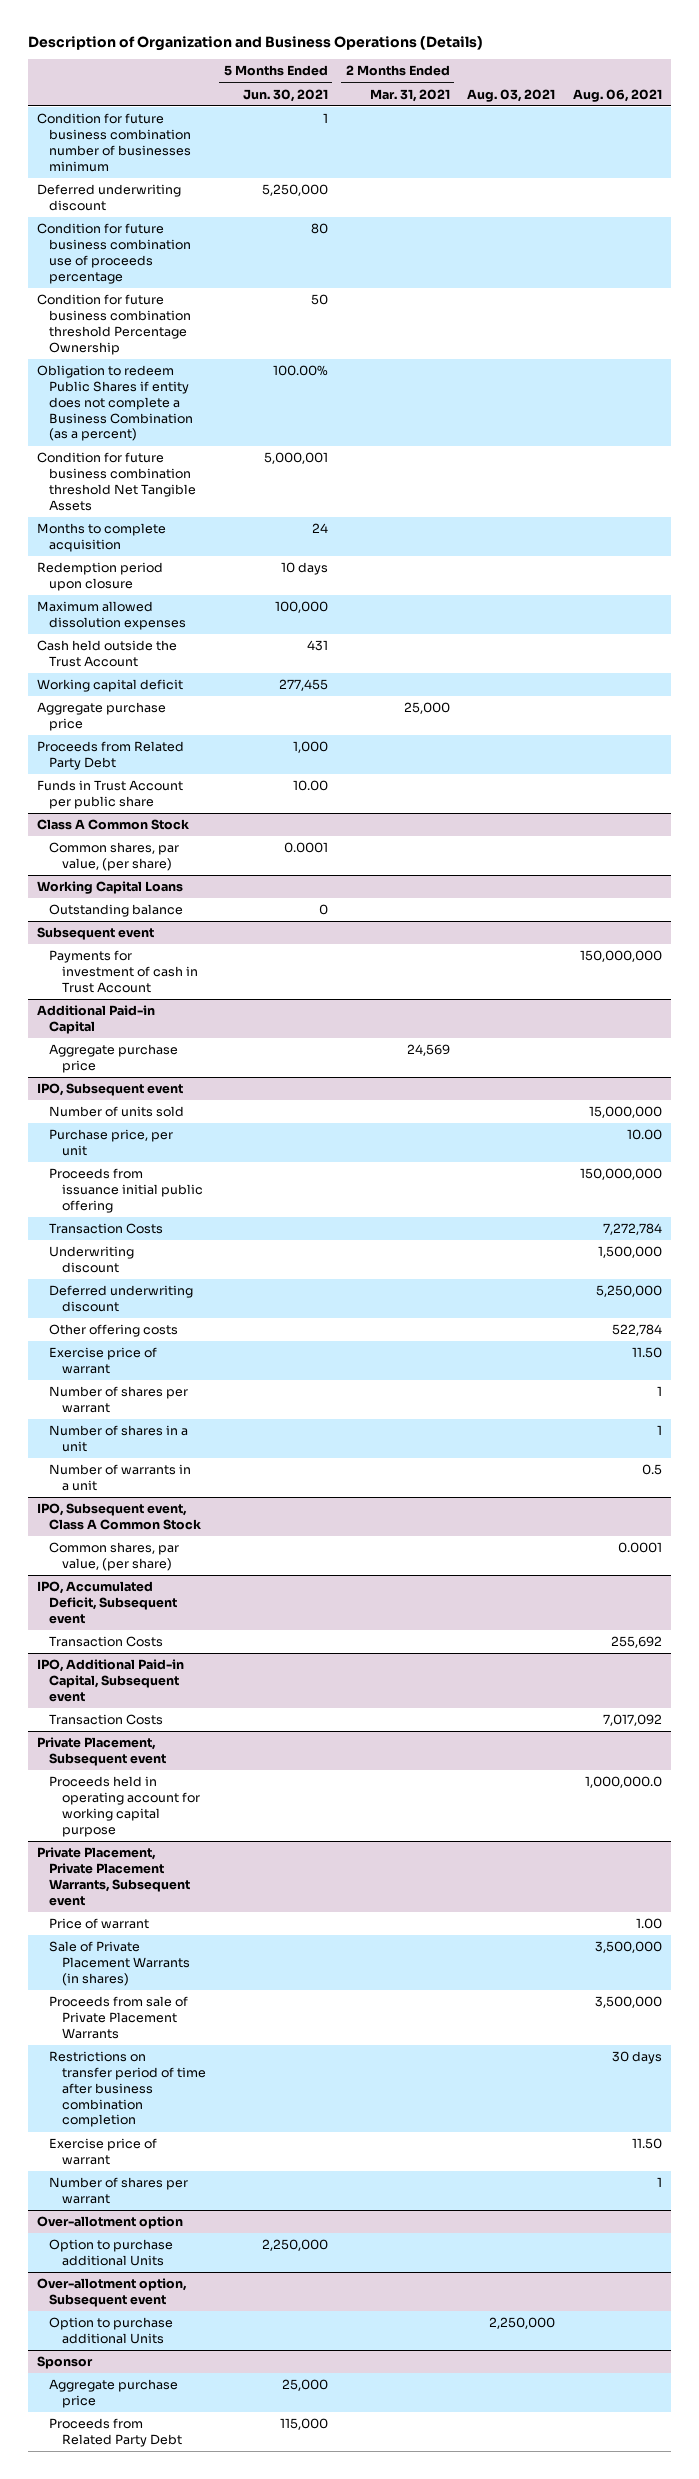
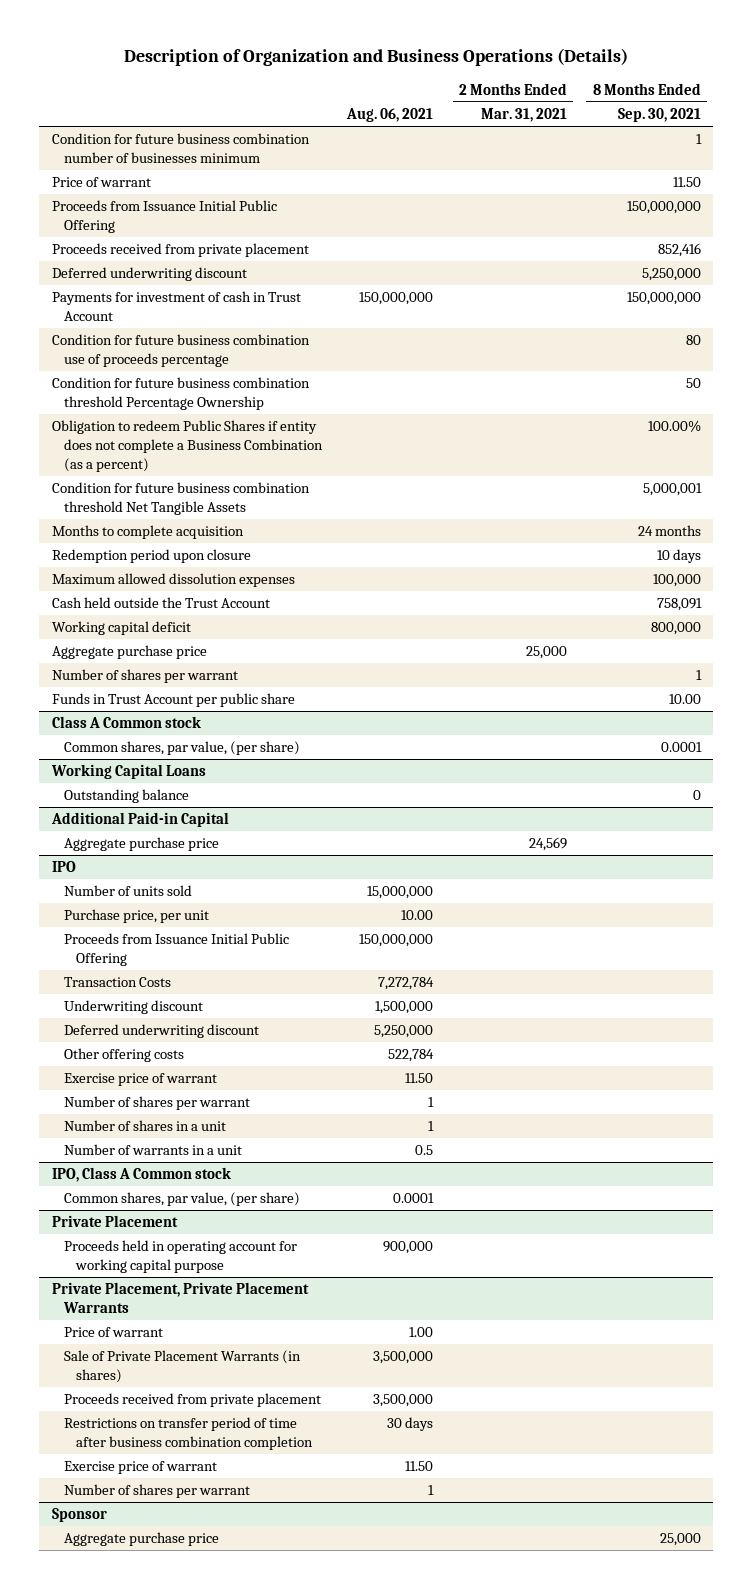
- | 5 Months Ended Jun. 30, 2021 | 2 Months Ended Mar. 31, 2021 | Aug. 03, 2021 | Aug. 06, 2021
+ | Aug. 06, 2021 | 2 Months Ended Mar. 31, 2021 | 8 Months Ended Sep. 30, 2021
+ Price of warrant | | | 11.50
+ Proceeds from Issuance Initial Public Offering | | | 150,000,000
+ Proceeds received from private placement | | | 852,416
+ Payments for investment of cash in Trust Account | 150,000,000 | | 150,000,000
- Proceeds from Related Party Debt | 1,000 | | |
+ Number of shares per warrant | | | 1
- Class A Common Stock
+ Class A Common stock
- Subsequent event
- Payments for investment of cash in Trust Account | | | | 150,000,000
- IPO, Subsequent event
+ IPO
- Proceeds from issuance initial public offering | | | | 150,000,000
+ Proceeds from Issuance Initial Public Offering | 150,000,000 | |
- IPO, Subsequent event, Class A Common Stock
+ IPO, Class A Common stock
- IPO, Accumulated Deficit, Subsequent event
- Transaction Costs | | | | 255,692
- IPO, Additional Paid-in Capital, Subsequent event
- Transaction Costs | | | | 7,017,092
- Private Placement, Subsequent event
- Proceeds held in operating account for working capital purpose | | | | 1,000,000.0
- Private Placement, Private Placement Warrants, Subsequent event
+ Private Placement
+ Proceeds held in operating account for working capital purpose | 900,000 | |
+ Private Placement, Private Placement Warrants
- Proceeds from sale of Private Placement Warrants | | | | 3,500,000
+ Proceeds received from private placement | 3,500,000 | |
- Over-allotment option
- Option to purchase additional Units | 2,250,000 | | |
- Over-allotment option, Subsequent event
- Option to purchase additional Units | | | 2,250,000 |
@ Sponsor
- Proceeds from Related Party Debt | 115,000 | | |

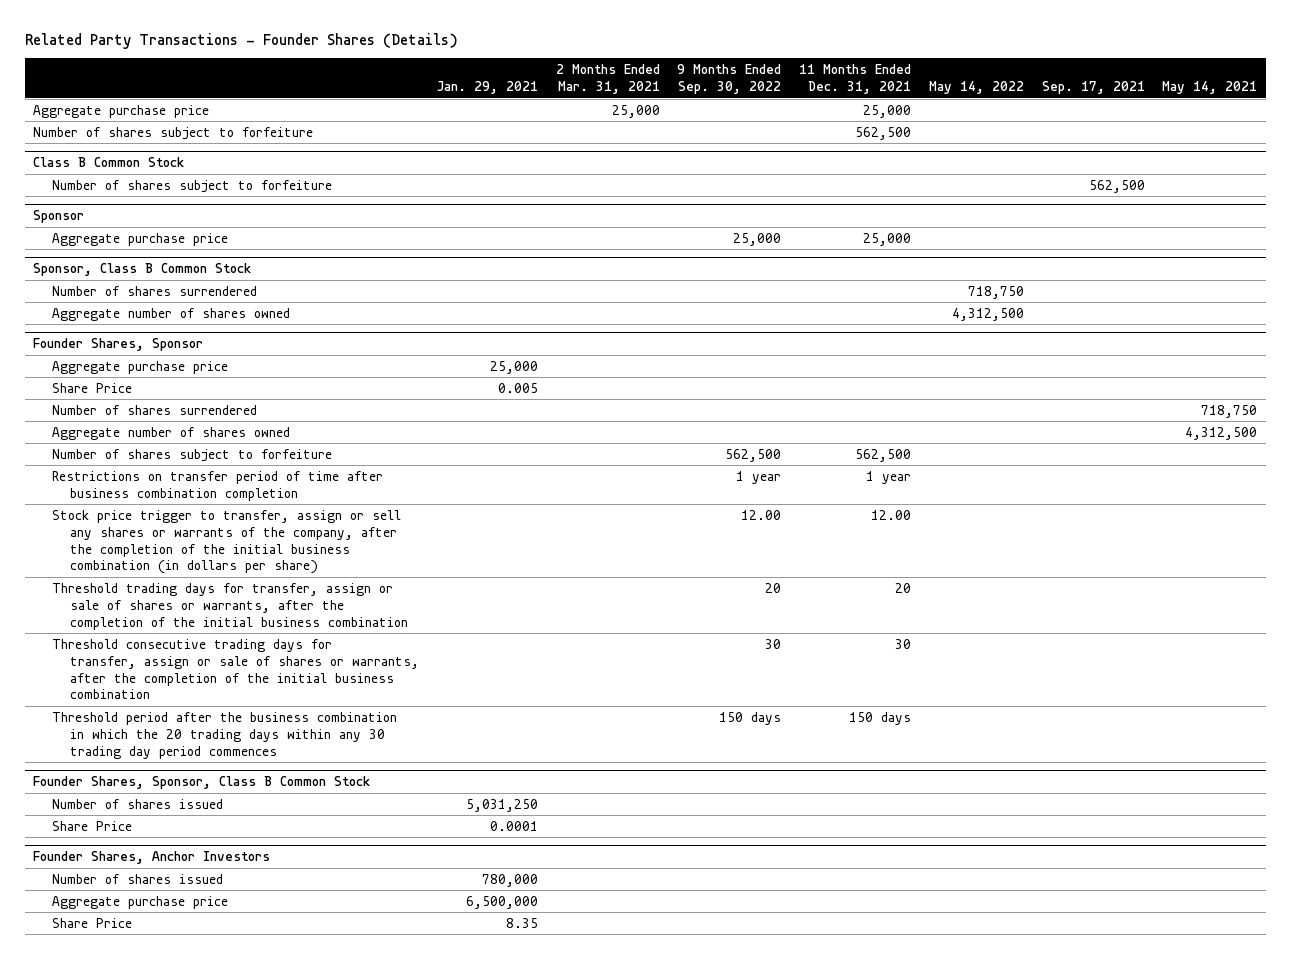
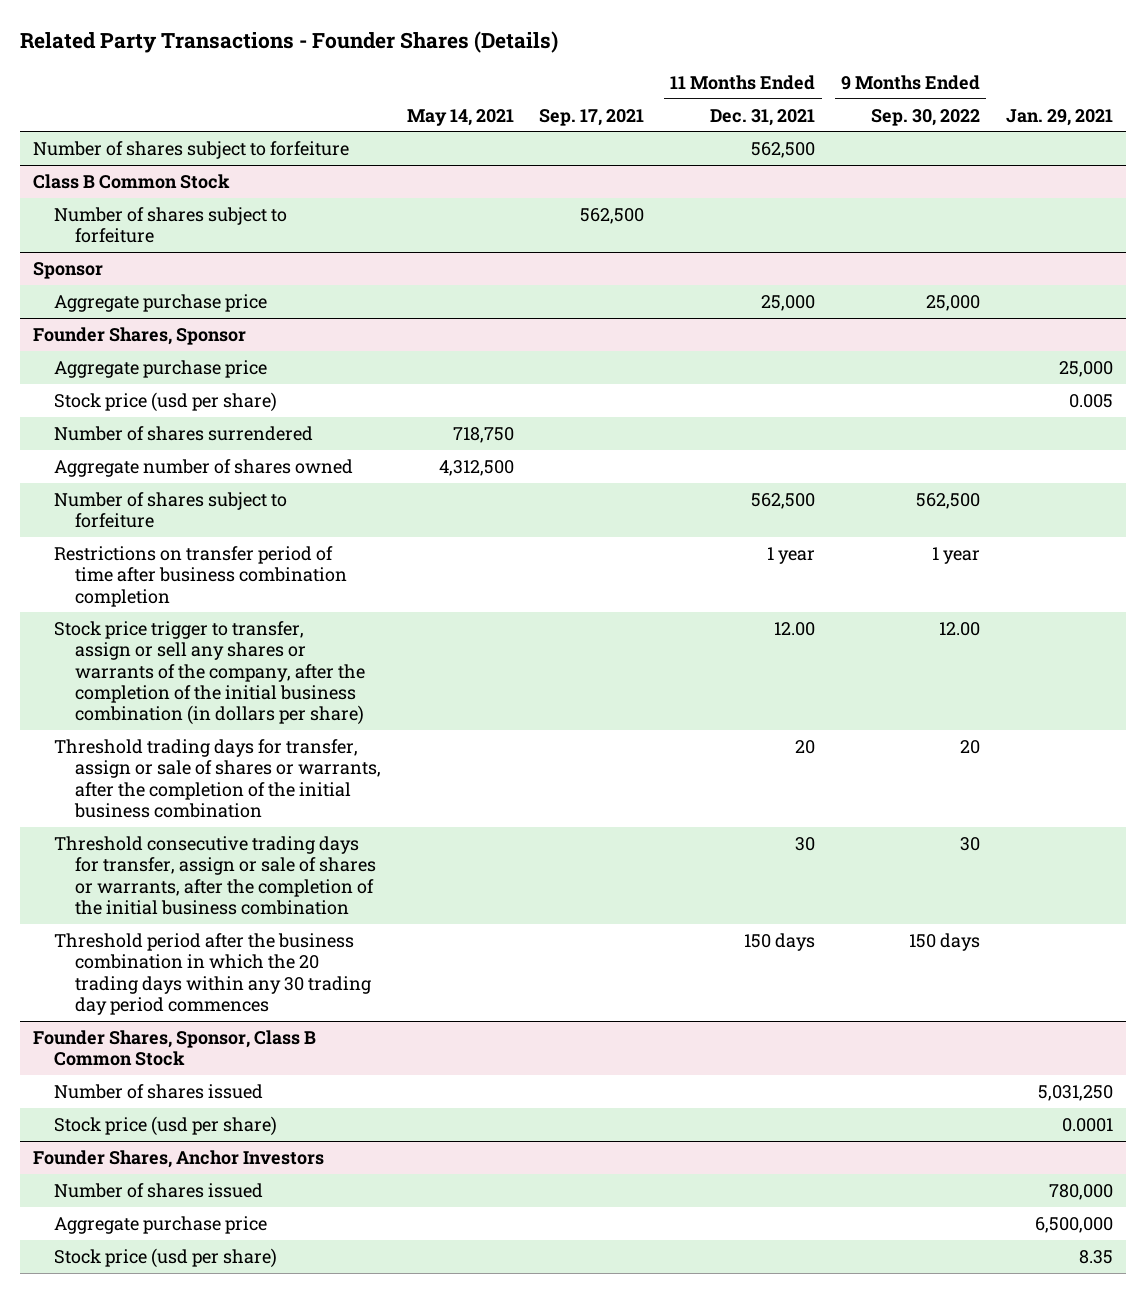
- | Jan. 29, 2021 | 2 Months Ended Mar. 31, 2021 | 9 Months Ended Sep. 30, 2022 | 11 Months Ended Dec. 31, 2021 | May 14, 2022 | Sep. 17, 2021 | May 14, 2021
+ | May 14, 2021 | Sep. 17, 2021 | 11 Months Ended Dec. 31, 2021 | 9 Months Ended Sep. 30, 2022 | Jan. 29, 2021
- Aggregate purchase price | | 25,000 | | 25,000 | | |
- Sponsor, Class B Common Stock
- Number of shares surrendered | | | | | 718,750 | |
- Aggregate number of shares owned | | | | | 4,312,500 | |
@ Founder Shares, Sponsor
- Share Price | 0.005 | | | | | |
+ Stock price (usd per share) | | | | | 0.005
@ Founder Shares, Sponsor, Class B Common Stock
- Share Price | 0.0001 | | | | | |
+ Stock price (usd per share) | | | | | 0.0001
@ Founder Shares, Anchor Investors
- Share Price | 8.35 | | | | | |
+ Stock price (usd per share) | | | | | 8.35

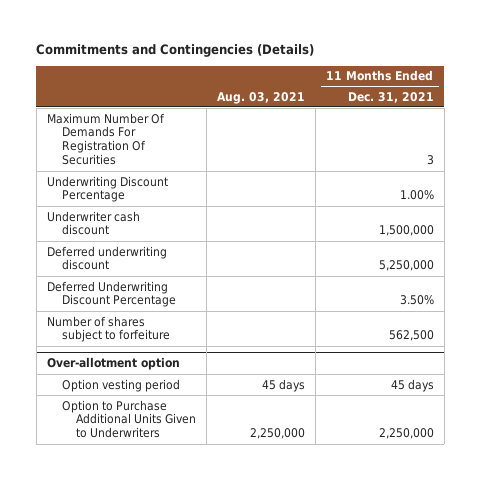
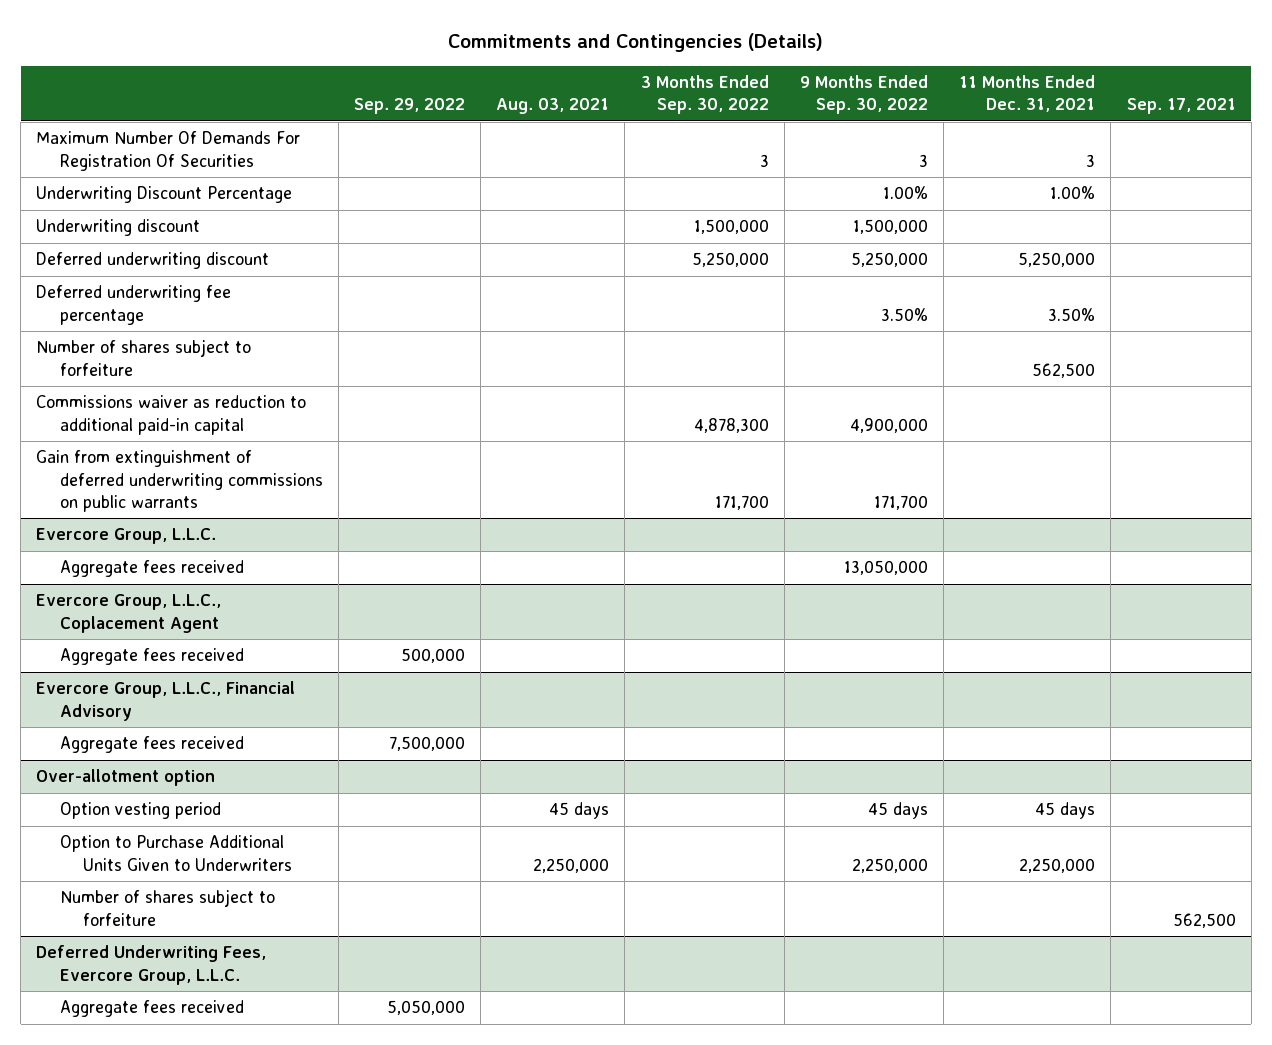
- | Aug. 03, 2021 | 11 Months Ended Dec. 31, 2021
+ | Sep. 29, 2022 | Aug. 03, 2021 | 3 Months Ended Sep. 30, 2022 | 9 Months Ended Sep. 30, 2022 | 11 Months Ended Dec. 31, 2021 | Sep. 17, 2021
- Underwriter cash discount | | 1,500,000
+ Underwriting discount | | | 1,500,000 | 1,500,000 | |
- Deferred Underwriting Discount Percentage | | 3.50%
+ Deferred underwriting fee percentage | | | | 3.50% | 3.50% |
+ Commissions waiver as reduction to additional paid-in capital | | | 4,878,300 | 4,900,000 | |
+ Gain from extinguishment of deferred underwriting commissions on public warrants | | | 171,700 | 171,700 | |
+ Evercore Group, L.L.C.
+ Aggregate fees received | | | | 13,050,000 | |
+ Evercore Group, L.L.C., Coplacement Agent
+ Aggregate fees received | 500,000 | | | | |
+ Evercore Group, L.L.C., Financial Advisory
+ Aggregate fees received | 7,500,000 | | | | |
@ Over-allotment option
+ Number of shares subject to forfeiture | | | | | | 562,500
+ Deferred Underwriting Fees, Evercore Group, L.L.C.
+ Aggregate fees received | 5,050,000 | | | | |

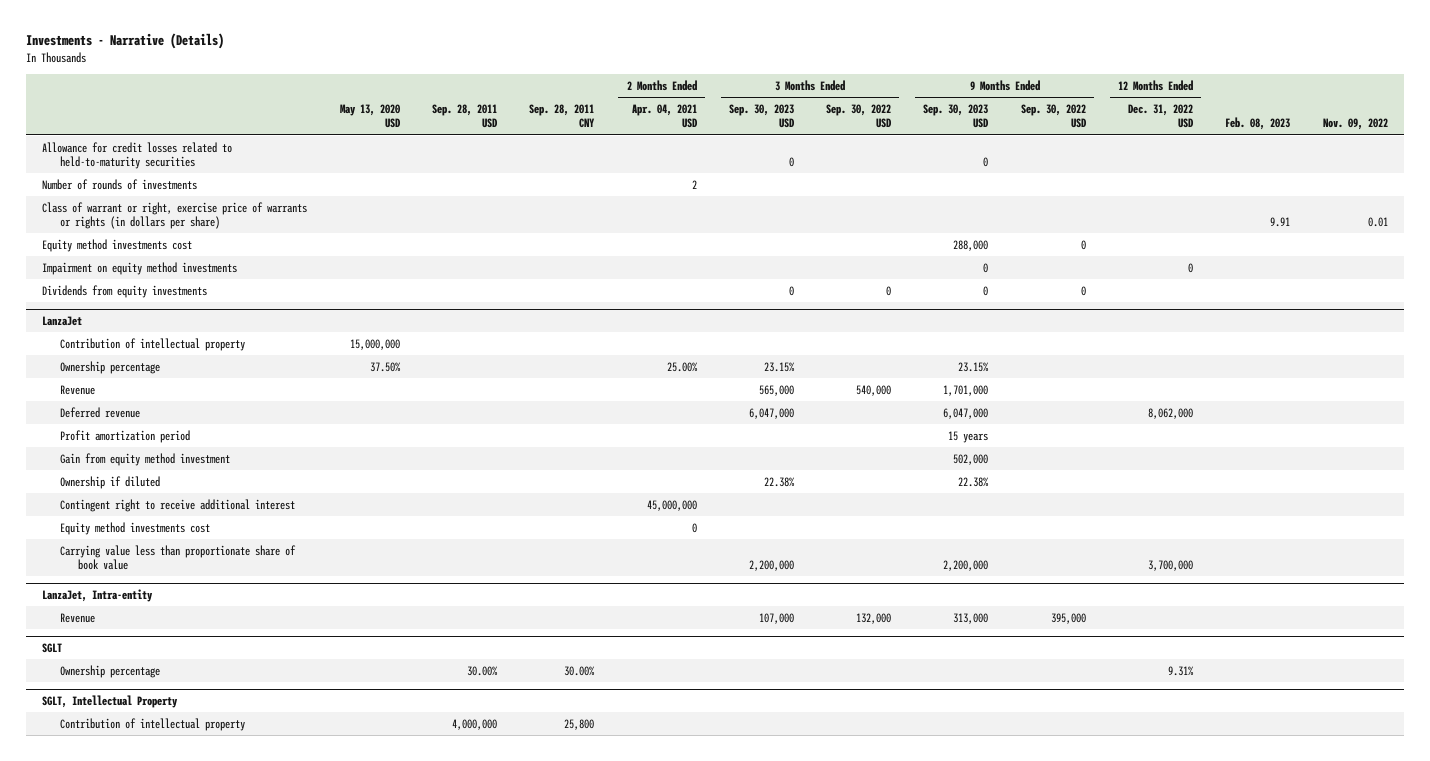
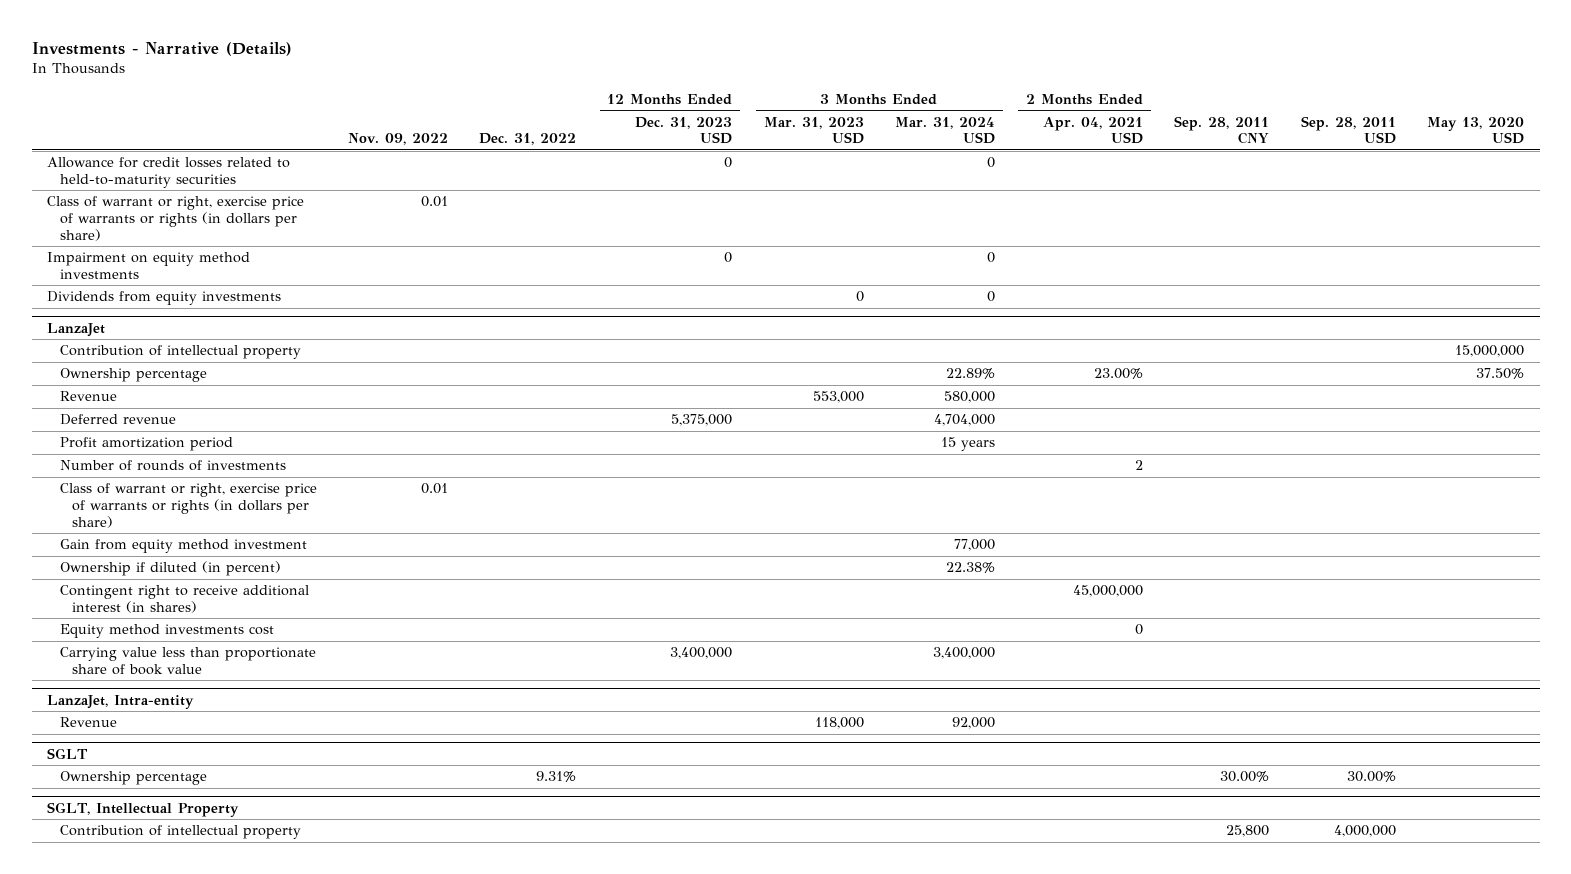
- | May 13, 2020 USD | Sep. 28, 2011 USD | Sep. 28, 2011 CNY | 2 Months Ended Apr. 04, 2021 USD | 3 Months Ended Sep. 30, 2023 USD | 3 Months Ended Sep. 30, 2022 USD | 9 Months Ended Sep. 30, 2023 USD | 9 Months Ended Sep. 30, 2022 USD | 12 Months Ended Dec. 31, 2022 USD | Feb. 08, 2023 | Nov. 09, 2022
+ | Nov. 09, 2022 | Dec. 31, 2022 | 12 Months Ended Dec. 31, 2023 USD | 3 Months Ended Mar. 31, 2023 USD | 3 Months Ended Mar. 31, 2024 USD | 2 Months Ended Apr. 04, 2021 USD | Sep. 28, 2011 CNY | Sep. 28, 2011 USD | May 13, 2020 USD
- Number of rounds of investments | | | | 2 | | | | | | |
- Equity method investments cost | | | | | | | 288,000 | 0 | | |
@ LanzaJet
- Ownership percentage | 37.50% | | | 25.00% | 23.15% | | 23.15% | | | |
+ Ownership percentage | | | | | 22.89% | 23.00% | | | 37.50%
+ Number of rounds of investments | | | | | | 2 | | |
+ Class of warrant or right, exercise price of warrants or rights (in dollars per share) | 0.01 | | | | | | | |
- Ownership if diluted | | | | | 22.38% | | 22.38% | | | |
- Contingent right to receive additional interest | | | | 45,000,000 | | | | | | |
+ Ownership if diluted (in percent) | | | | | 22.38% | | | |
+ Contingent right to receive additional interest (in shares) | | | | | | 45,000,000 | | |

